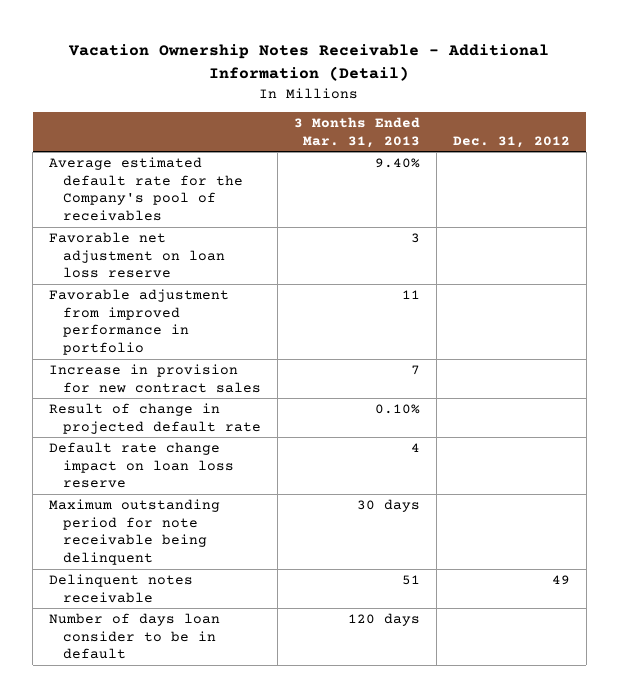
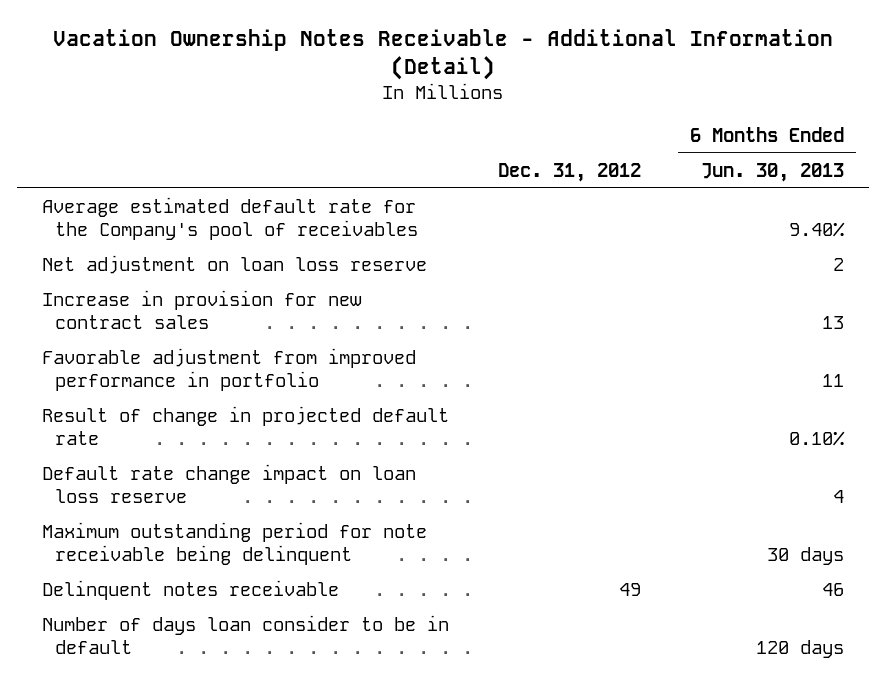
- | 3 Months Ended Mar. 31, 2013 | Dec. 31, 2012
+ | Dec. 31, 2012 | 6 Months Ended Jun. 30, 2013
- Favorable net adjustment on loan loss reserve | 3 |
+ Net adjustment on loan loss reserve | | 2
moved down: Favorable adjustment from improved performance in portfolio | | 11

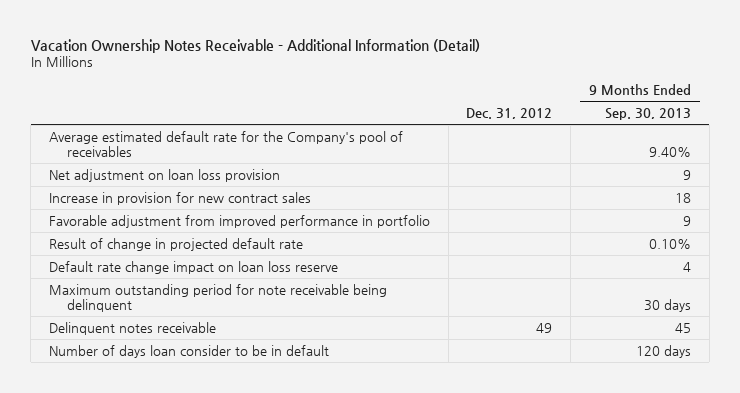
- | Dec. 31, 2012 | 6 Months Ended Jun. 30, 2013
+ | Dec. 31, 2012 | 9 Months Ended Sep. 30, 2013
- Net adjustment on loan loss reserve | | 2
+ Net adjustment on loan loss provision | | 9

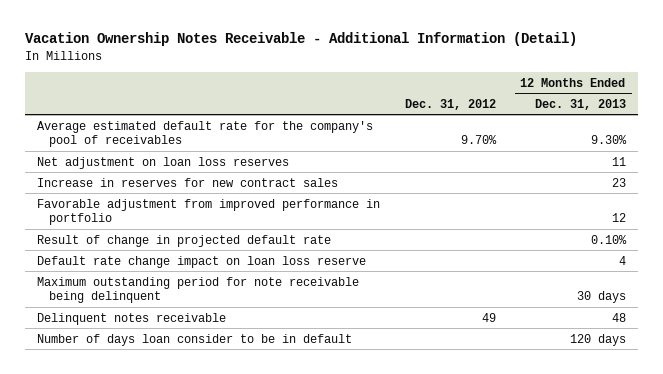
- | Dec. 31, 2012 | 9 Months Ended Sep. 30, 2013
+ | Dec. 31, 2012 | 12 Months Ended Dec. 31, 2013
- Average estimated default rate for the Company's pool of receivables | | 9.40%
- Net adjustment on loan loss provision | | 9
- Increase in provision for new contract sales | | 18
+ Average estimated default rate for the company's pool of receivables | 9.70% | 9.30%
+ Net adjustment on loan loss reserves | | 11
+ Increase in reserves for new contract sales | | 23

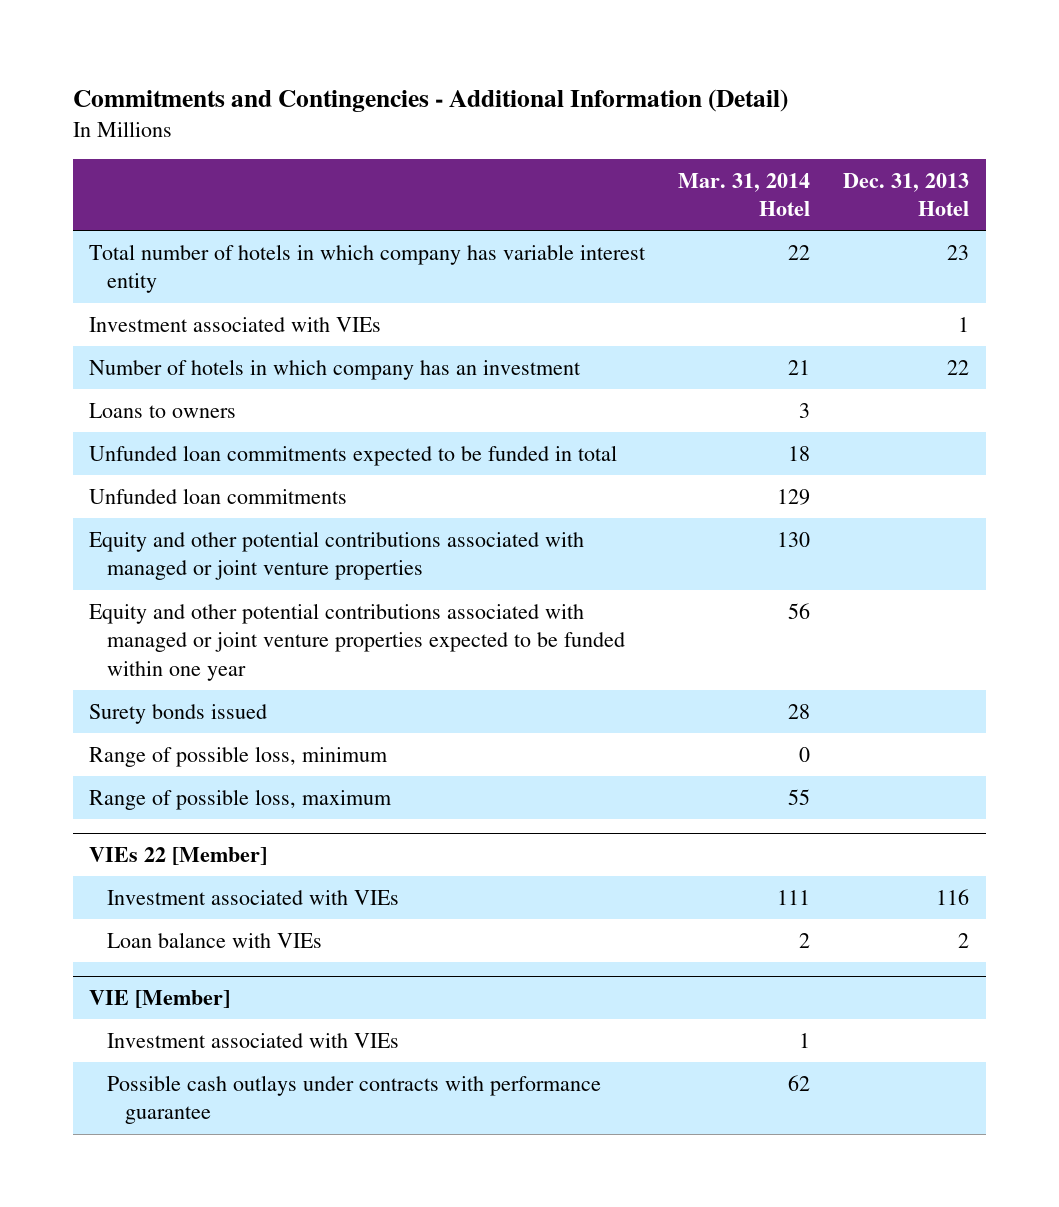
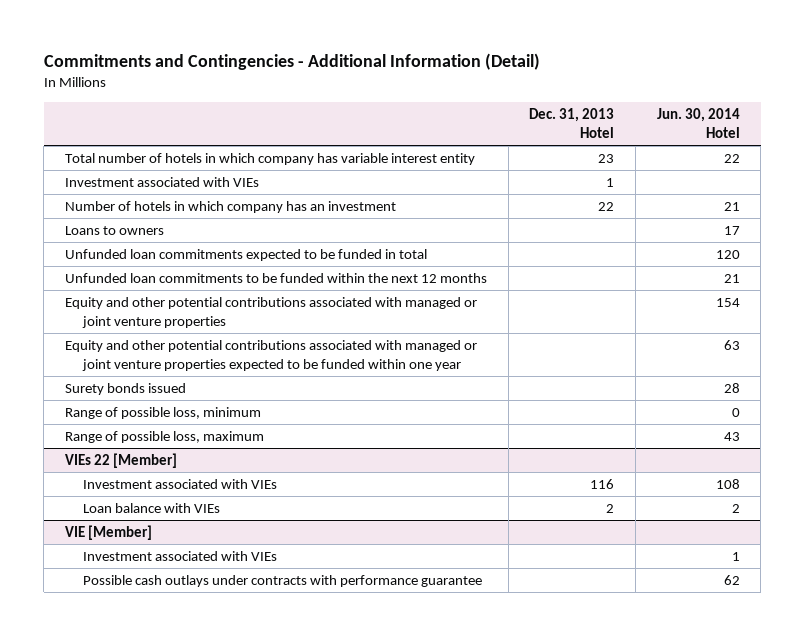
- | Mar. 31, 2014 Hotel | Dec. 31, 2013 Hotel
+ | Dec. 31, 2013 Hotel | Jun. 30, 2014 Hotel
- Unfunded loan commitments | 129 |
+ Unfunded loan commitments to be funded within the next 12 months | | 21

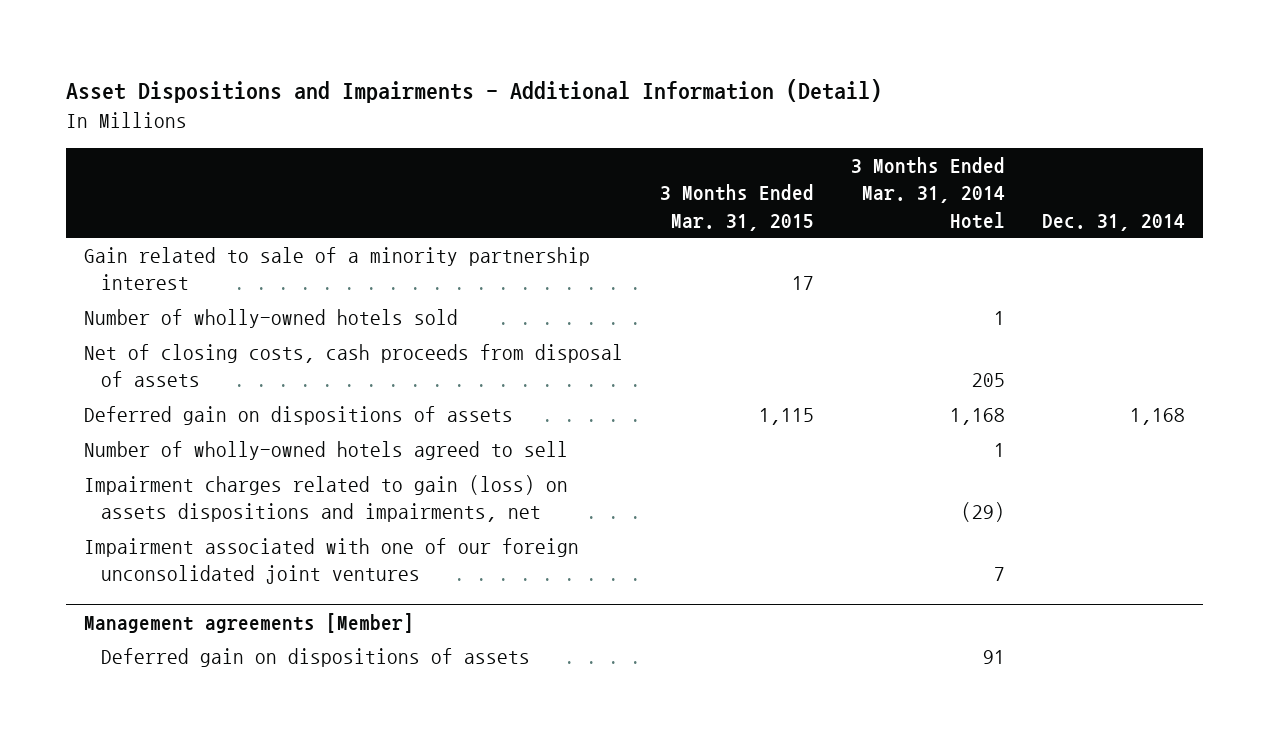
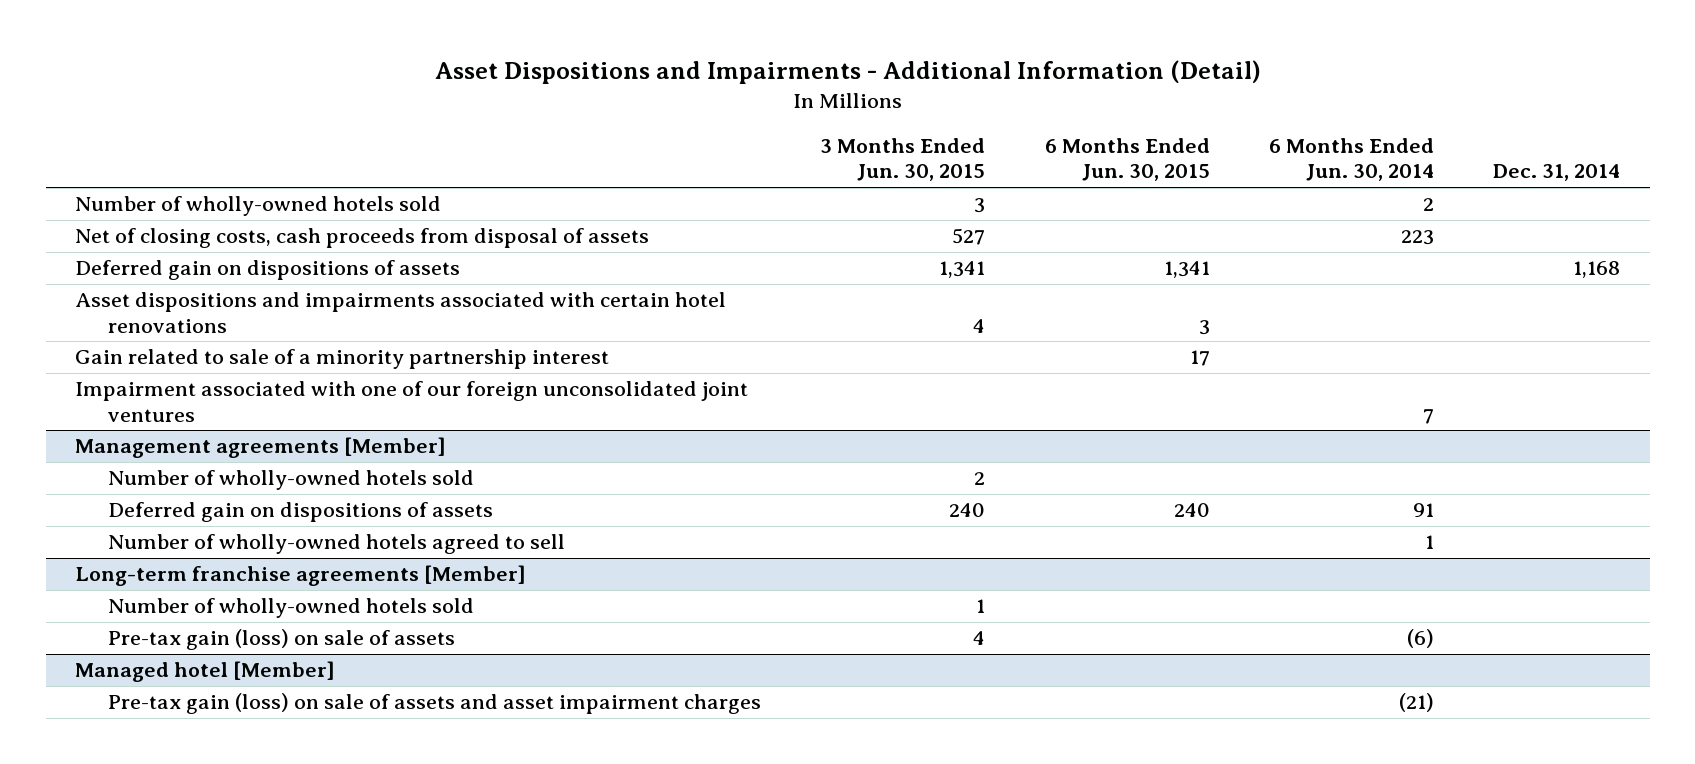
- | 3 Months Ended Mar. 31, 2015 | 3 Months Ended Mar. 31, 2014 Hotel | Dec. 31, 2014
+ | 3 Months Ended Jun. 30, 2015 | 6 Months Ended Jun. 30, 2015 | 6 Months Ended Jun. 30, 2014 | Dec. 31, 2014
- Number of wholly-owned hotels agreed to sell | | 1 |
- Impairment charges related to gain (loss) on assets dispositions and impairments, net | | (29) |
+ Asset dispositions and impairments associated with certain hotel renovations | 4 | 3 | |
moved down: Gain related to sale of a minority partnership interest | | 17 | |
@ Management agreements [Member]
+ Number of wholly-owned hotels sold | 2 | | |
+ Number of wholly-owned hotels agreed to sell | | | 1 |
+ Long-term franchise agreements [Member]
+ Number of wholly-owned hotels sold | 1 | | |
+ Pre-tax gain (loss) on sale of assets | 4 | | (6) |
+ Managed hotel [Member]
+ Pre-tax gain (loss) on sale of assets and asset impairment charges | | | (21) |

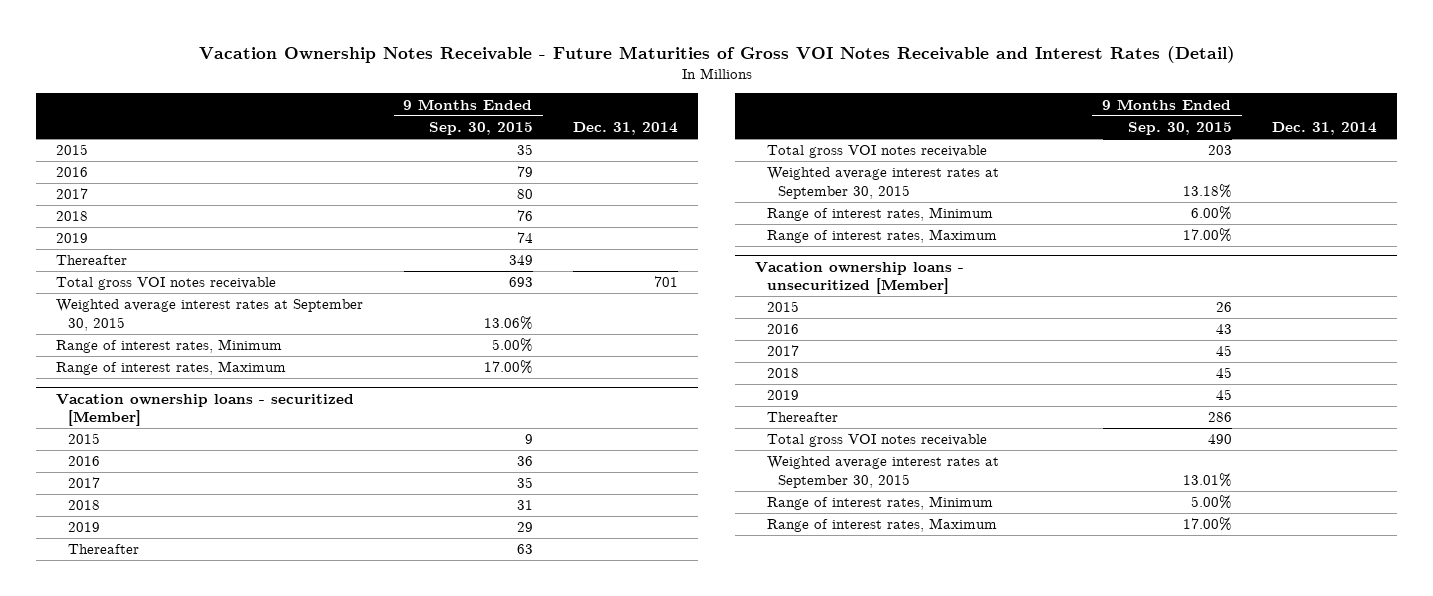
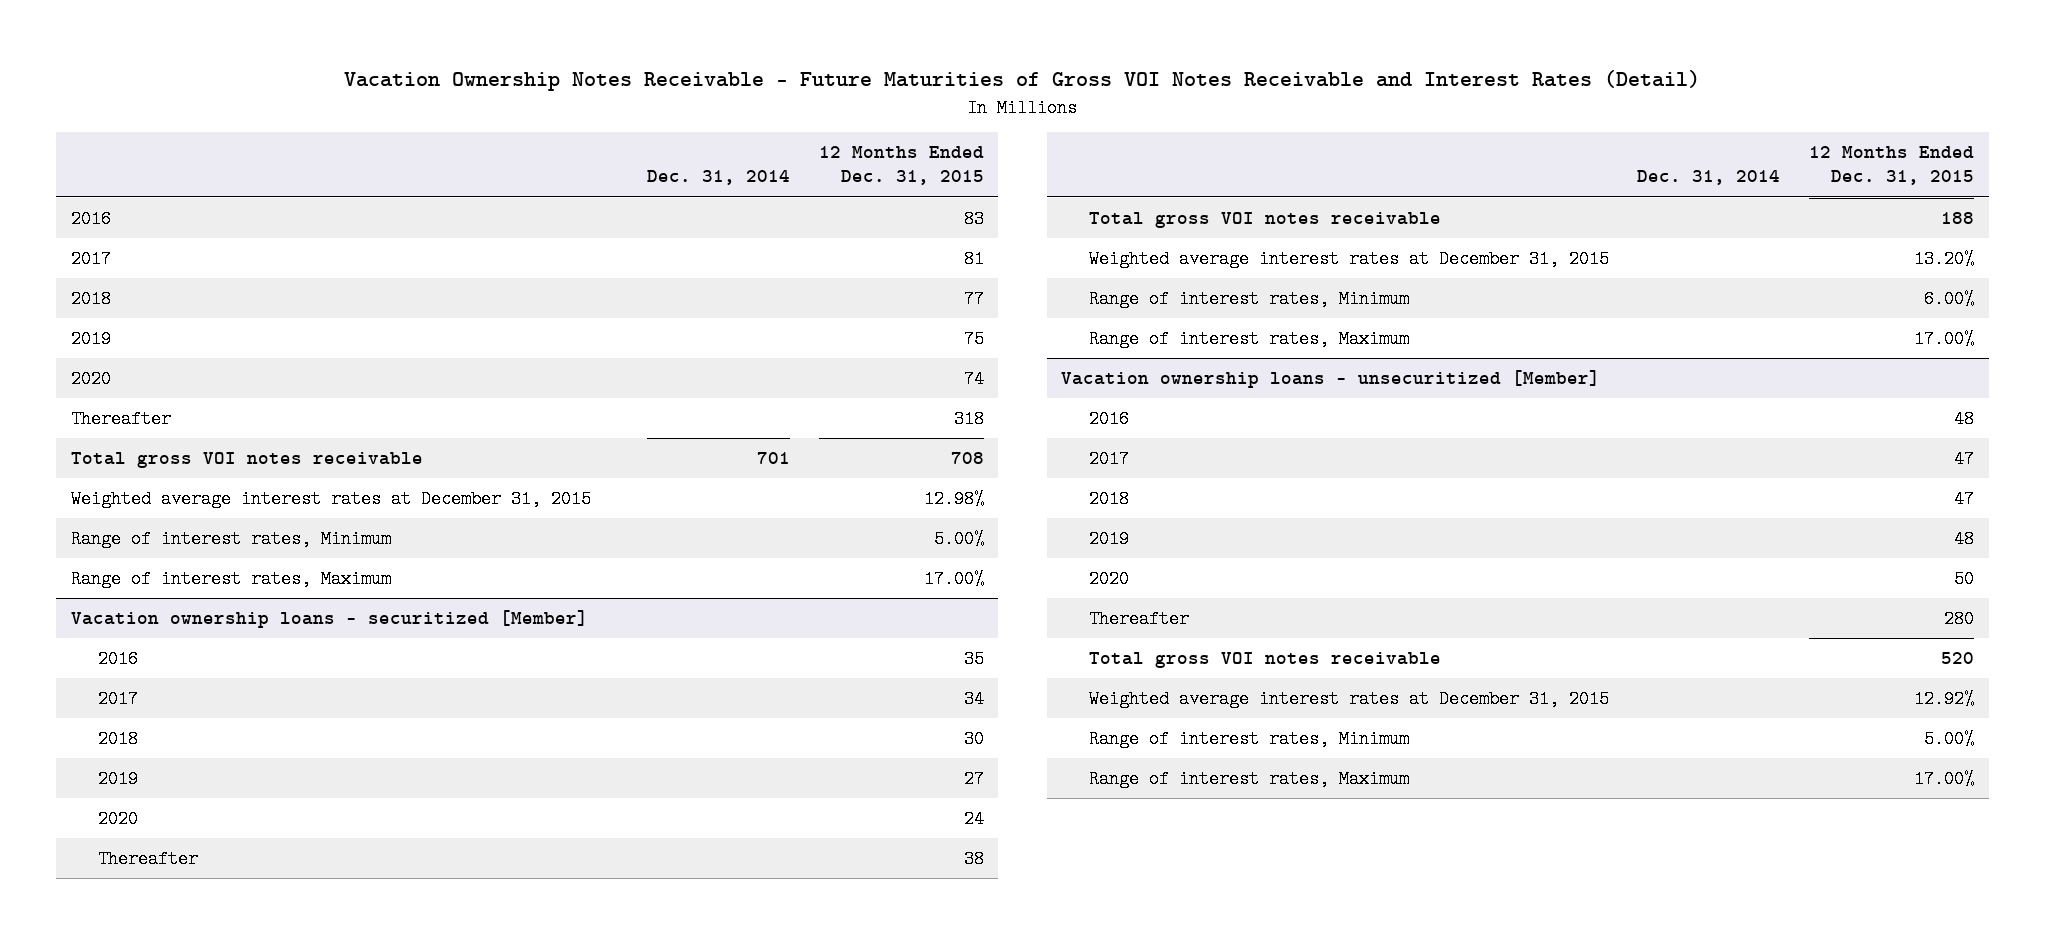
- | 9 Months Ended Sep. 30, 2015 | Dec. 31, 2014
+ | Dec. 31, 2014 | 12 Months Ended Dec. 31, 2015
- 2015 | 35 |
+ 2020 | | 74
- Weighted average interest rates at September 30, 2015 | 13.06% |
+ Weighted average interest rates at December 31, 2015 | | 12.98%
@ Vacation ownership loans - securitized [Member]
- 2015 | 9 |
+ 2020 | | 24
- Weighted average interest rates at September 30, 2015 | 13.18% |
+ Weighted average interest rates at December 31, 2015 | | 13.20%
@ Vacation ownership loans - unsecuritized [Member]
- 2015 | 26 |
+ 2020 | | 50
- Weighted average interest rates at September 30, 2015 | 13.01% |
+ Weighted average interest rates at December 31, 2015 | | 12.92%

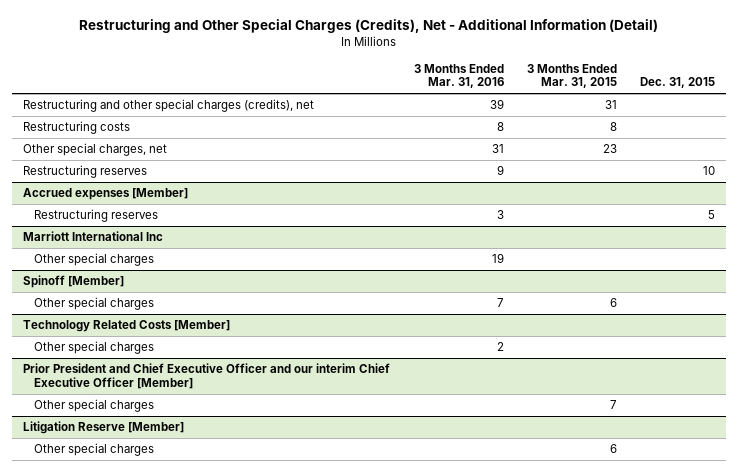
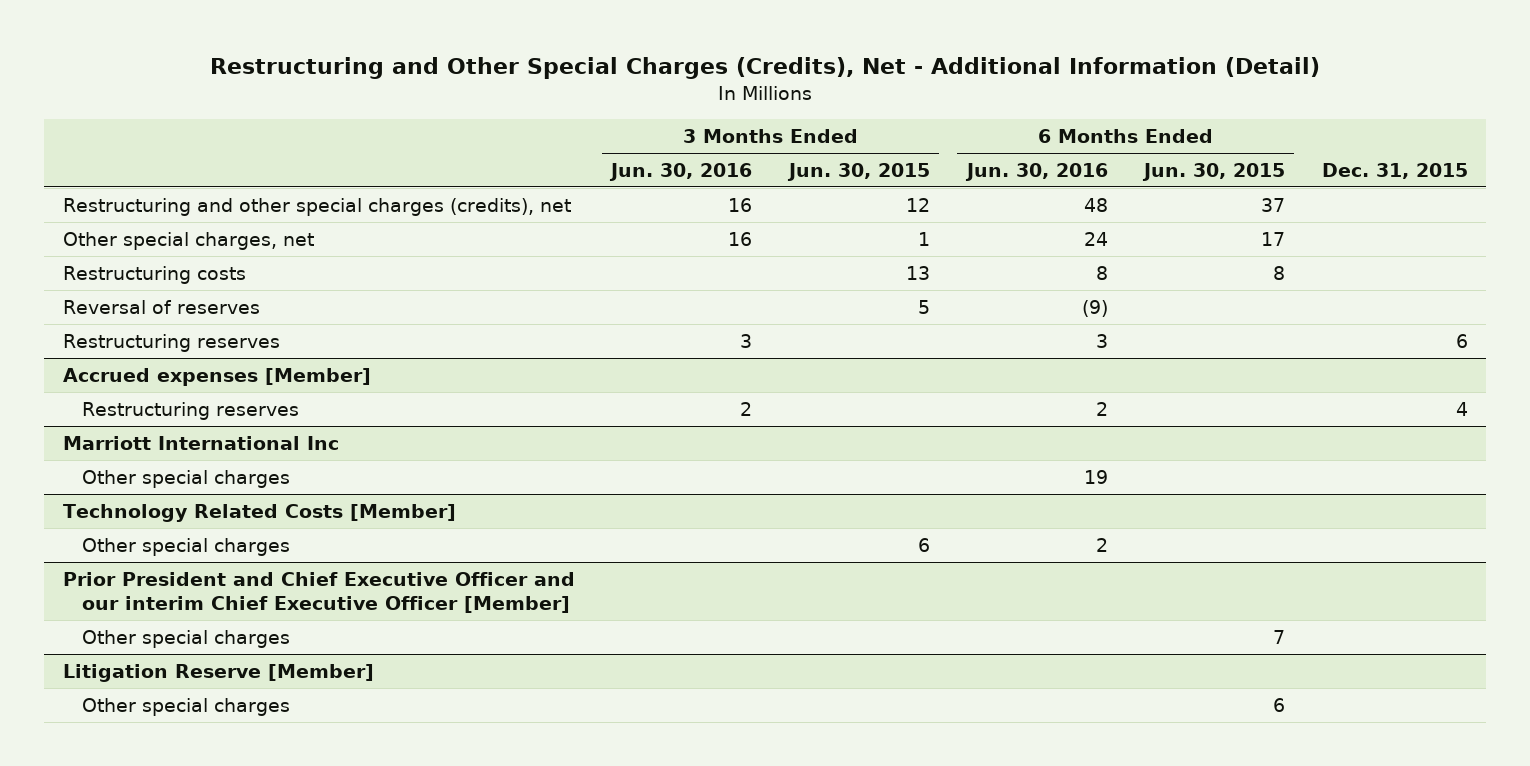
- | 3 Months Ended Mar. 31, 2016 | 3 Months Ended Mar. 31, 2015 | Dec. 31, 2015
+ | 3 Months Ended Jun. 30, 2016 | 3 Months Ended Jun. 30, 2015 | 6 Months Ended Jun. 30, 2016 | 6 Months Ended Jun. 30, 2015 | Dec. 31, 2015
- Restructuring reserves | 9 | | 10
moved down: Restructuring costs | | 13 | 8 | 8 |
+ Reversal of reserves | | 5 | (9) | |
+ Restructuring reserves | 3 | | 3 | | 6
@ Accrued expenses [Member]
- Restructuring reserves | 3 | | 5
+ Restructuring reserves | 2 | | 2 | | 4
- Spinoff [Member]
- Other special charges | 7 | 6 |

